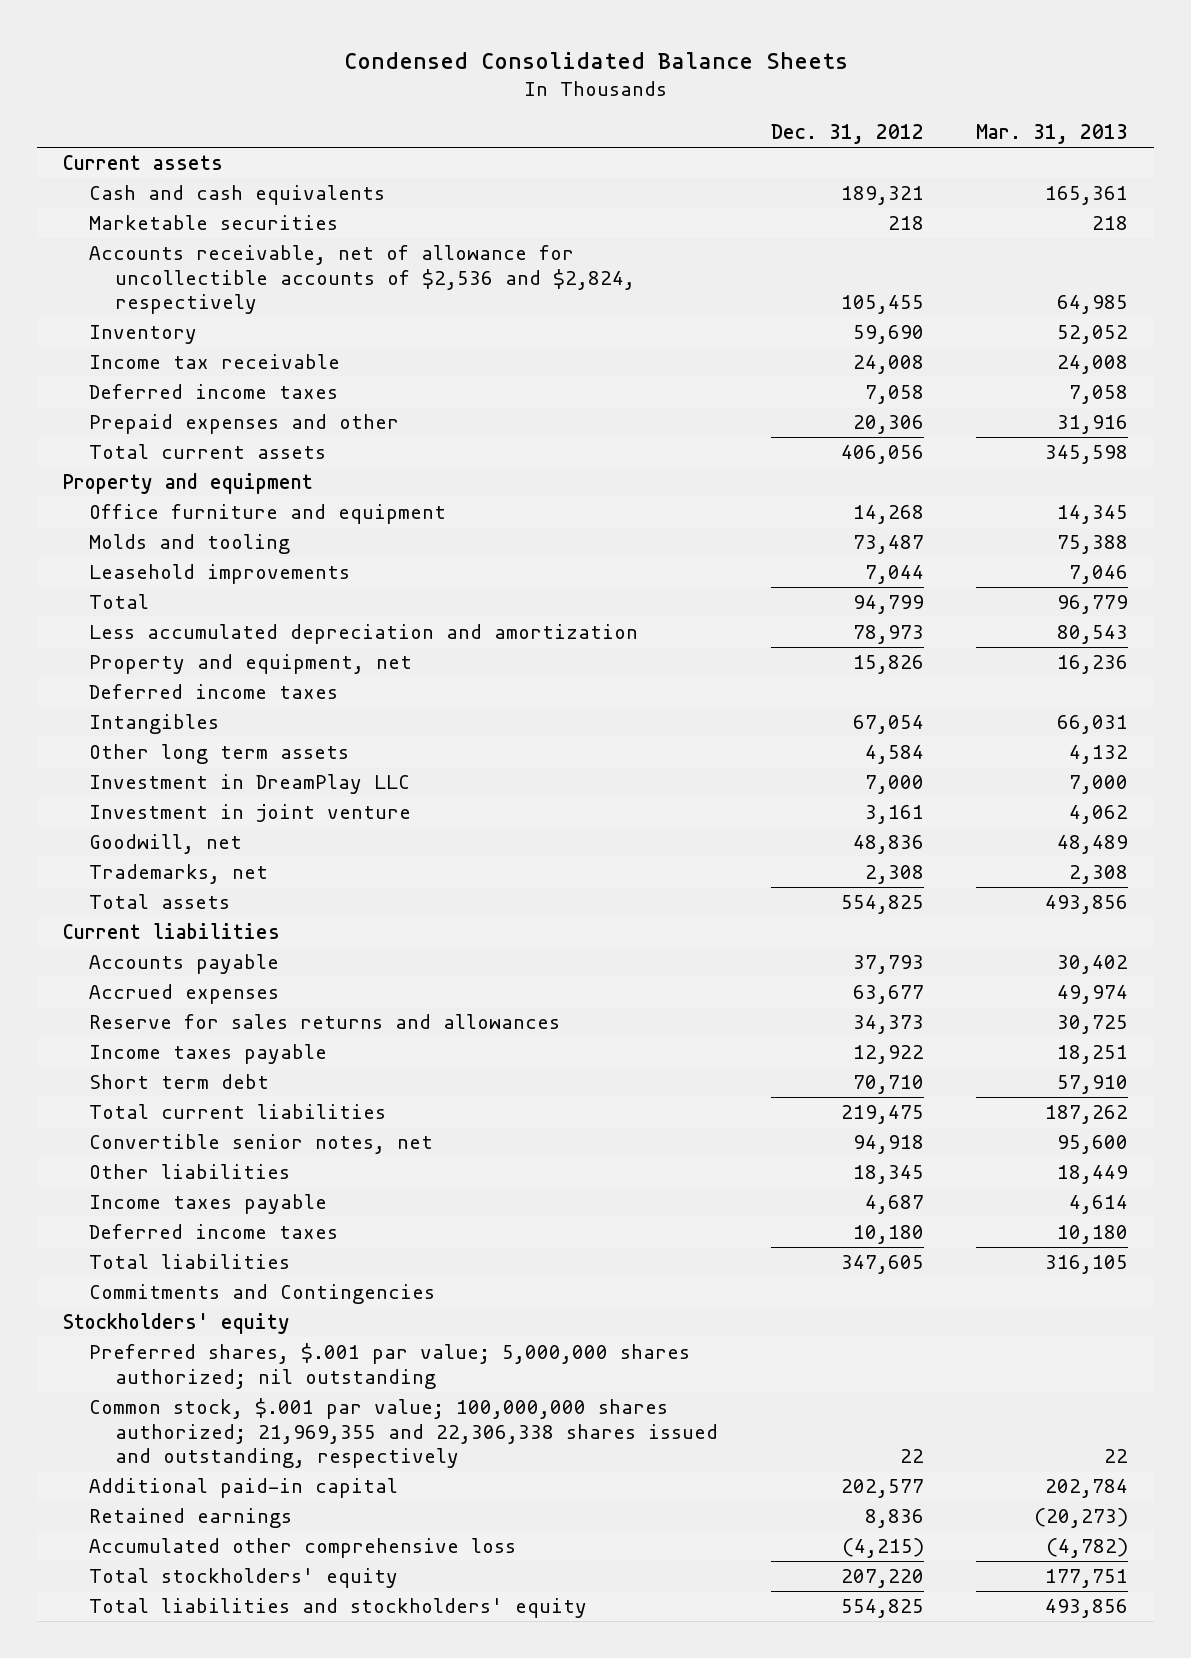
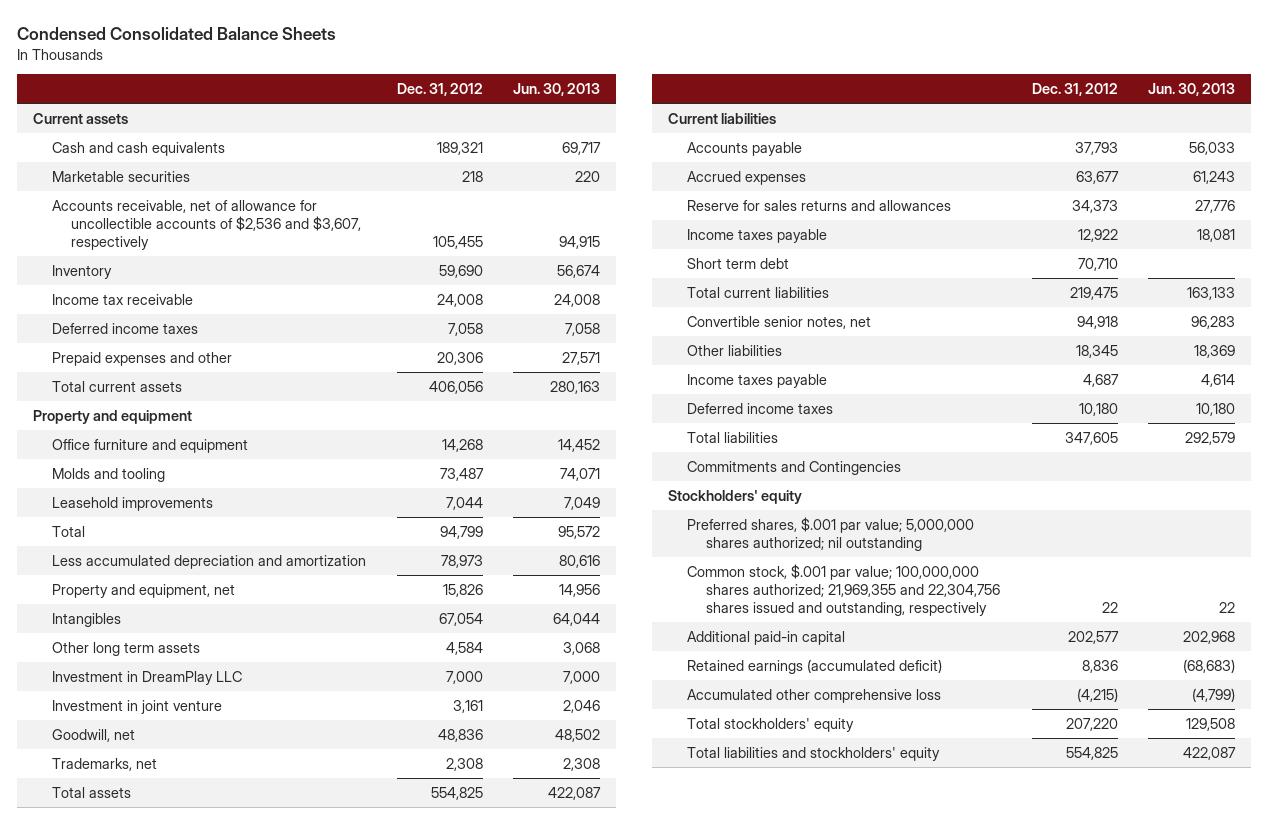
- | Dec. 31, 2012 | Mar. 31, 2013
+ | Dec. 31, 2012 | Jun. 30, 2013
- Accounts receivable, net of allowance for uncollectible accounts of $2,536 and $2,824, respectively | 105,455 | 64,985
+ Accounts receivable, net of allowance for uncollectible accounts of $2,536 and $3,607, respectively | 105,455 | 94,915
- Deferred income taxes
- Common stock, $.001 par value; 100,000,000 shares authorized; 21,969,355 and 22,306,338 shares issued and outstanding, respectively | 22 | 22
+ Common stock, $.001 par value; 100,000,000 shares authorized; 21,969,355 and 22,304,756 shares issued and outstanding, respectively | 22 | 22
- Retained earnings | 8,836 | (20,273)
+ Retained earnings (accumulated deficit) | 8,836 | (68,683)

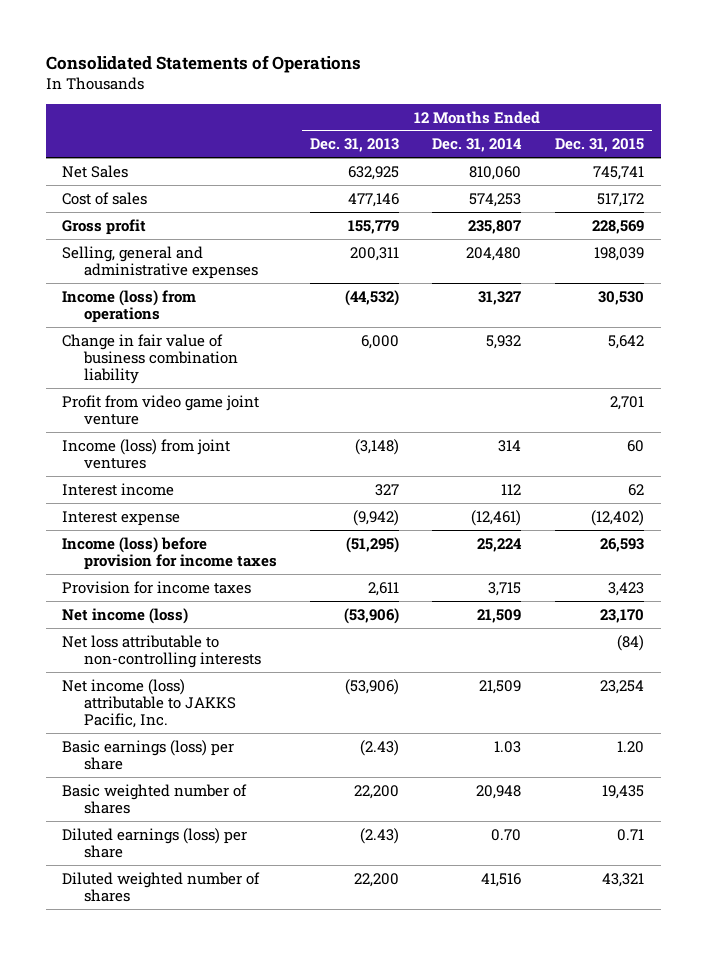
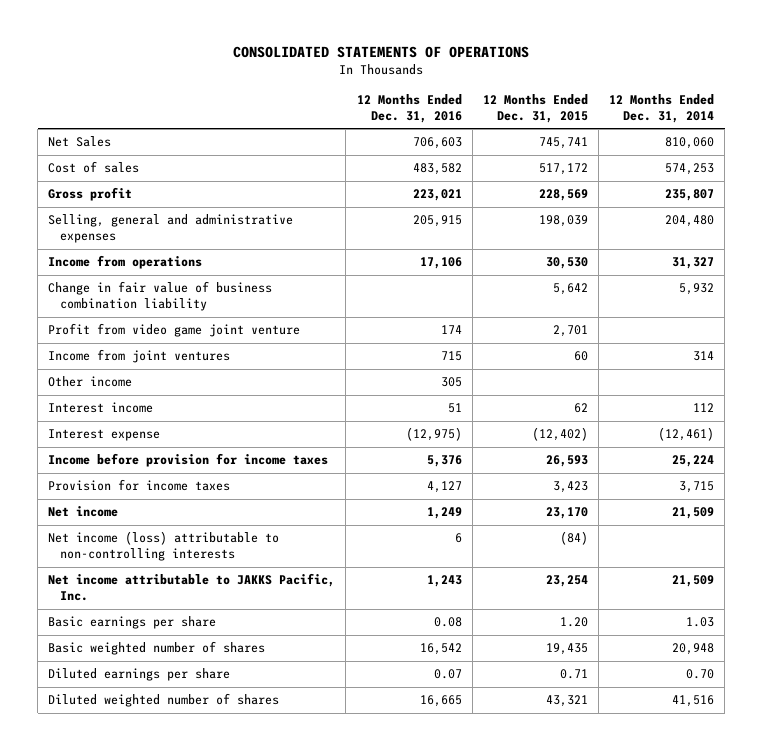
- Consolidated Statements of Operations
+ CONSOLIDATED STATEMENTS OF OPERATIONS
- | 12 Months Ended Dec. 31, 2013 | 12 Months Ended Dec. 31, 2014 | 12 Months Ended Dec. 31, 2015
+ | 12 Months Ended Dec. 31, 2016 | 12 Months Ended Dec. 31, 2015 | 12 Months Ended Dec. 31, 2014
- Income (loss) from operations | (44,532) | 31,327 | 30,530
+ Income from operations | 17,106 | 30,530 | 31,327
- Income (loss) from joint ventures | (3,148) | 314 | 60
+ Income from joint ventures | 715 | 60 | 314
+ Other income | 305 | |
- Income (loss) before provision for income taxes | (51,295) | 25,224 | 26,593
+ Income before provision for income taxes | 5,376 | 26,593 | 25,224
- Net income (loss) | (53,906) | 21,509 | 23,170
- Net loss attributable to non-controlling interests | | | (84)
- Net income (loss) attributable to JAKKS Pacific, Inc. | (53,906) | 21,509 | 23,254
- Basic earnings (loss) per share | (2.43) | 1.03 | 1.20
+ Net income | 1,249 | 23,170 | 21,509
+ Net income (loss) attributable to non-controlling interests | 6 | (84) |
+ Net income attributable to JAKKS Pacific, Inc. | 1,243 | 23,254 | 21,509
+ Basic earnings per share | 0.08 | 1.20 | 1.03
- Diluted earnings (loss) per share | (2.43) | 0.70 | 0.71
+ Diluted earnings per share | 0.07 | 0.71 | 0.70

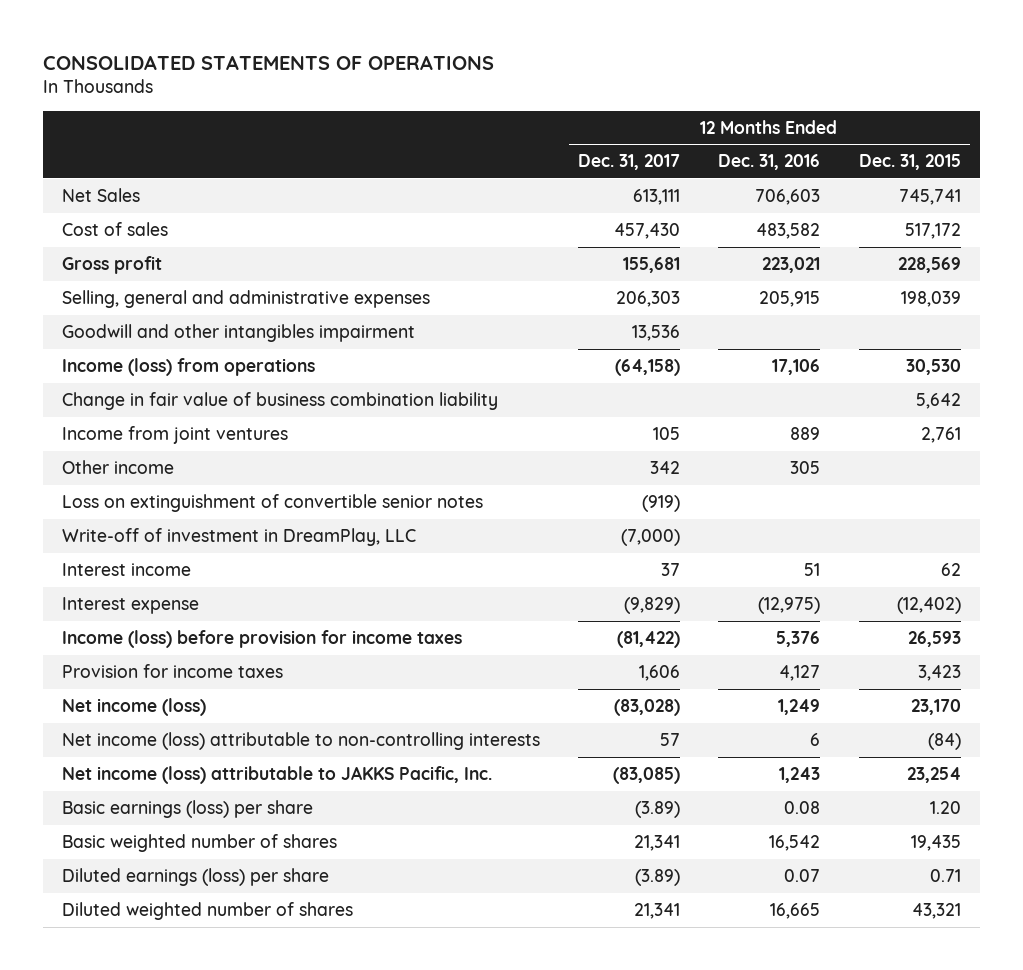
- | 12 Months Ended Dec. 31, 2016 | 12 Months Ended Dec. 31, 2015 | 12 Months Ended Dec. 31, 2014
+ | 12 Months Ended Dec. 31, 2017 | 12 Months Ended Dec. 31, 2016 | 12 Months Ended Dec. 31, 2015
- Income from operations | 17,106 | 30,530 | 31,327
+ Goodwill and other intangibles impairment | 13,536 | |
+ Income (loss) from operations | (64,158) | 17,106 | 30,530
- Profit from video game joint venture | 174 | 2,701 |
- Income from joint ventures | 715 | 60 | 314
+ Income from joint ventures | 105 | 889 | 2,761
+ Loss on extinguishment of convertible senior notes | (919) | |
+ Write-off of investment in DreamPlay, LLC | (7,000) | |
- Income before provision for income taxes | 5,376 | 26,593 | 25,224
+ Income (loss) before provision for income taxes | (81,422) | 5,376 | 26,593
- Net income | 1,249 | 23,170 | 21,509
+ Net income (loss) | (83,028) | 1,249 | 23,170
- Net income attributable to JAKKS Pacific, Inc. | 1,243 | 23,254 | 21,509
- Basic earnings per share | 0.08 | 1.20 | 1.03
+ Net income (loss) attributable to JAKKS Pacific, Inc. | (83,085) | 1,243 | 23,254
+ Basic earnings (loss) per share | (3.89) | 0.08 | 1.20
- Diluted earnings per share | 0.07 | 0.71 | 0.70
+ Diluted earnings (loss) per share | (3.89) | 0.07 | 0.71

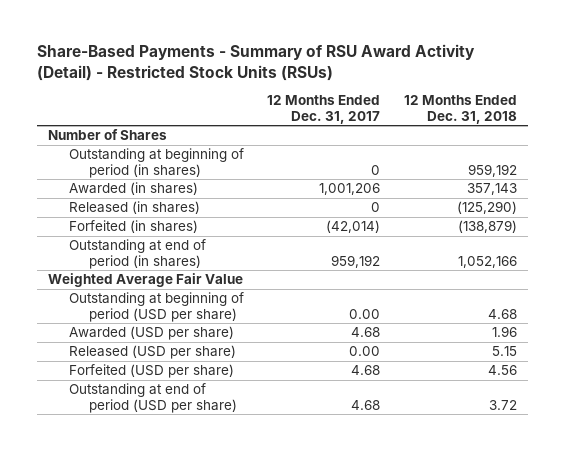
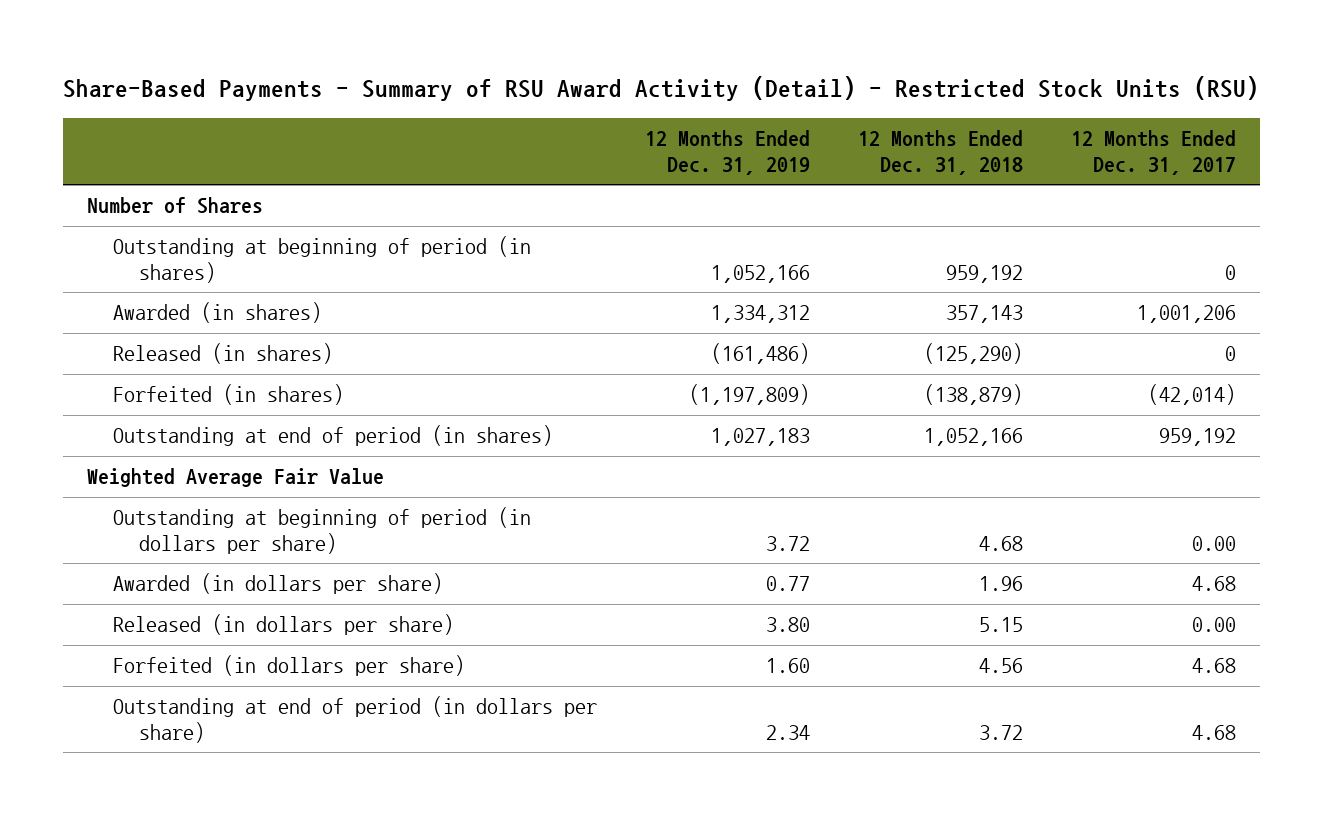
- Share-Based Payments - Summary of RSU Award Activity (Detail) - Restricted Stock Units (RSUs)
+ Share-Based Payments - Summary of RSU Award Activity (Detail) - Restricted Stock Units (RSU)
- | 12 Months Ended Dec. 31, 2017 | 12 Months Ended Dec. 31, 2018
+ | 12 Months Ended Dec. 31, 2019 | 12 Months Ended Dec. 31, 2018 | 12 Months Ended Dec. 31, 2017
- Outstanding at beginning of period (USD per share) | 0.00 | 4.68
- Awarded (USD per share) | 4.68 | 1.96
- Released (USD per share) | 0.00 | 5.15
- Forfeited (USD per share) | 4.68 | 4.56
- Outstanding at end of period (USD per share) | 4.68 | 3.72
+ Outstanding at beginning of period (in dollars per share) | 3.72 | 4.68 | 0.00
+ Awarded (in dollars per share) | 0.77 | 1.96 | 4.68
+ Released (in dollars per share) | 3.80 | 5.15 | 0.00
+ Forfeited (in dollars per share) | 1.60 | 4.56 | 4.68
+ Outstanding at end of period (in dollars per share) | 2.34 | 3.72 | 4.68

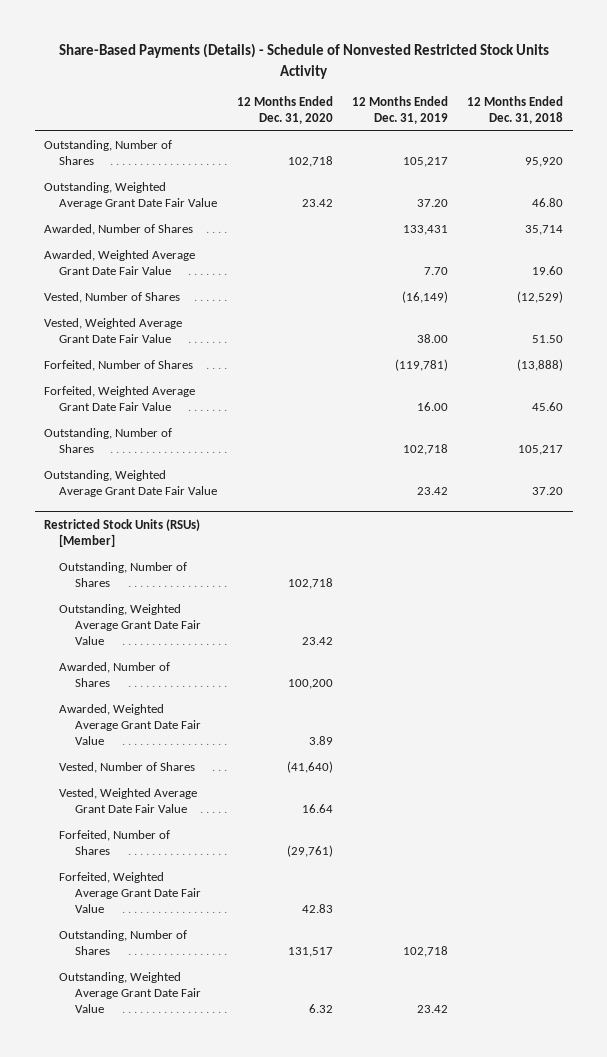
- Share-Based Payments - Summary of RSU Award Activity (Detail) - Restricted Stock Units (RSU)
+ Share-Based Payments (Details) - Schedule of Nonvested Restricted Stock Units Activity
- | 12 Months Ended Dec. 31, 2019 | 12 Months Ended Dec. 31, 2018 | 12 Months Ended Dec. 31, 2017
+ | 12 Months Ended Dec. 31, 2020 | 12 Months Ended Dec. 31, 2019 | 12 Months Ended Dec. 31, 2018
- Number of Shares
- Outstanding at beginning of period (in shares) | 1,052,166 | 959,192 | 0
- Awarded (in shares) | 1,334,312 | 357,143 | 1,001,206
- Released (in shares) | (161,486) | (125,290) | 0
- Forfeited (in shares) | (1,197,809) | (138,879) | (42,014)
- Outstanding at end of period (in shares) | 1,027,183 | 1,052,166 | 959,192
- Weighted Average Fair Value
- Outstanding at beginning of period (in dollars per share) | 3.72 | 4.68 | 0.00
- Awarded (in dollars per share) | 0.77 | 1.96 | 4.68
- Released (in dollars per share) | 3.80 | 5.15 | 0.00
- Forfeited (in dollars per share) | 1.60 | 4.56 | 4.68
- Outstanding at end of period (in dollars per share) | 2.34 | 3.72 | 4.68
+ Outstanding, Number of Shares | 102,718 | 105,217 | 95,920
+ Outstanding, Weighted Average Grant Date Fair Value | 23.42 | 37.20 | 46.80
+ Awarded, Number of Shares | | 133,431 | 35,714
+ Awarded, Weighted Average Grant Date Fair Value | | 7.70 | 19.60
+ Vested, Number of Shares | | (16,149) | (12,529)
+ Vested, Weighted Average Grant Date Fair Value | | 38.00 | 51.50
+ Forfeited, Number of Shares | | (119,781) | (13,888)
+ Forfeited, Weighted Average Grant Date Fair Value | | 16.00 | 45.60
+ Outstanding, Number of Shares | | 102,718 | 105,217
+ Outstanding, Weighted Average Grant Date Fair Value | | 23.42 | 37.20
+ Restricted Stock Units (RSUs) [Member]
+ Outstanding, Number of Shares | 102,718 | |
+ Outstanding, Weighted Average Grant Date Fair Value | 23.42 | |
+ Awarded, Number of Shares | 100,200 | |
+ Awarded, Weighted Average Grant Date Fair Value | 3.89 | |
+ Vested, Number of Shares | (41,640) | |
+ Vested, Weighted Average Grant Date Fair Value | 16.64 | |
+ Forfeited, Number of Shares | (29,761) | |
+ Forfeited, Weighted Average Grant Date Fair Value | 42.83 | |
+ Outstanding, Number of Shares | 131,517 | 102,718 |
+ Outstanding, Weighted Average Grant Date Fair Value | 6.32 | 23.42 |

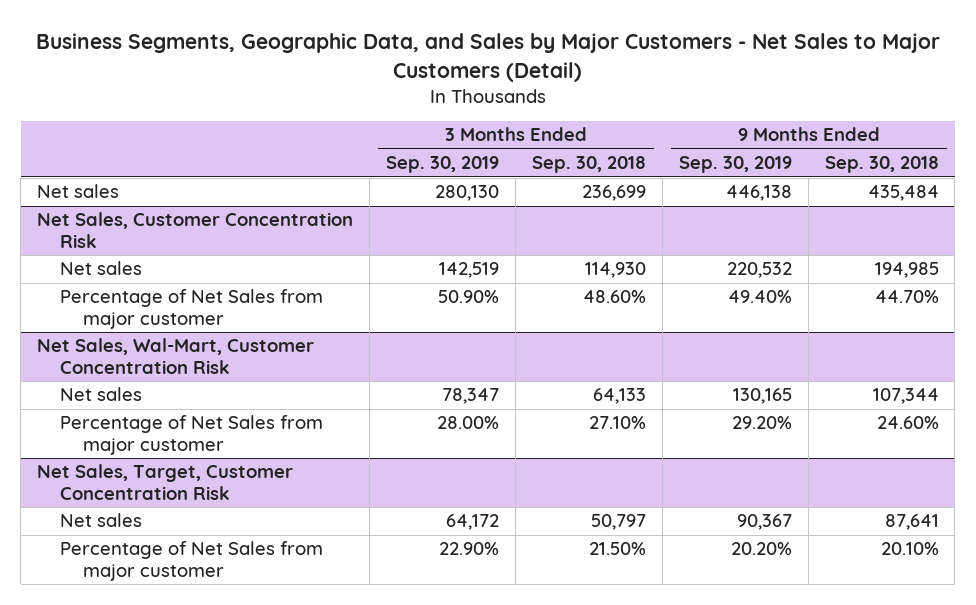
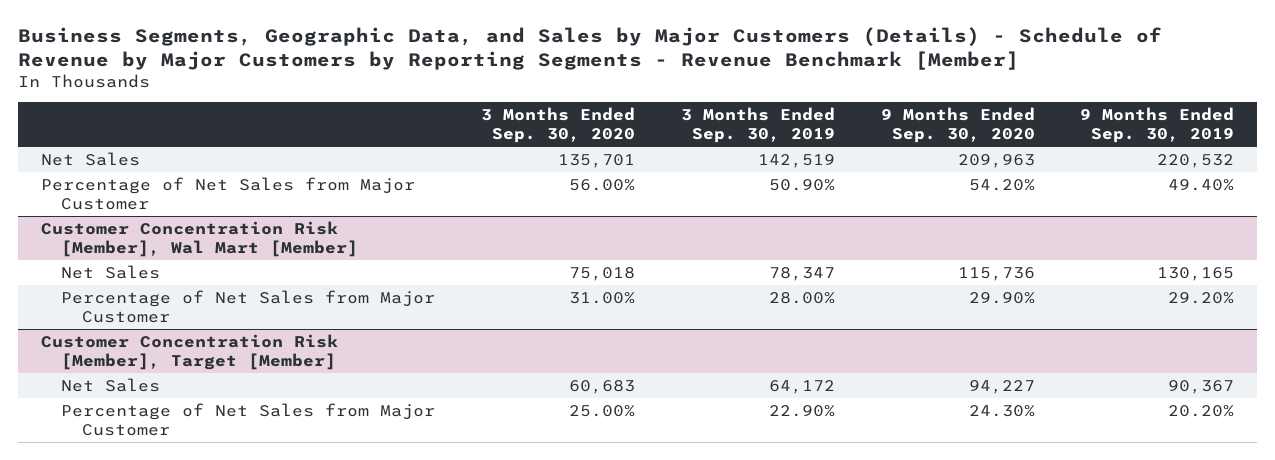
- Business Segments, Geographic Data, and Sales by Major Customers - Net Sales to Major Customers (Detail)
+ Business Segments, Geographic Data, and Sales by Major Customers (Details) - Schedule of Revenue by Major Customers by Reporting Segments - Revenue Benchmark [Member]
- | 3 Months Ended Sep. 30, 2019 | 3 Months Ended Sep. 30, 2018 | 9 Months Ended Sep. 30, 2019 | 9 Months Ended Sep. 30, 2018
+ | 3 Months Ended Sep. 30, 2020 | 3 Months Ended Sep. 30, 2019 | 9 Months Ended Sep. 30, 2020 | 9 Months Ended Sep. 30, 2019
- Net sales | 280,130 | 236,699 | 446,138 | 435,484
- Net Sales, Customer Concentration Risk
- Net sales | 142,519 | 114,930 | 220,532 | 194,985
- Percentage of Net Sales from major customer | 50.90% | 48.60% | 49.40% | 44.70%
- Net Sales, Wal-Mart, Customer Concentration Risk
- Net sales | 78,347 | 64,133 | 130,165 | 107,344
- Percentage of Net Sales from major customer | 28.00% | 27.10% | 29.20% | 24.60%
- Net Sales, Target, Customer Concentration Risk
- Net sales | 64,172 | 50,797 | 90,367 | 87,641
- Percentage of Net Sales from major customer | 22.90% | 21.50% | 20.20% | 20.10%
+ Net Sales | 135,701 | 142,519 | 209,963 | 220,532
+ Percentage of Net Sales from Major Customer | 56.00% | 50.90% | 54.20% | 49.40%
+ Customer Concentration Risk [Member], Wal Mart [Member]
+ Net Sales | 75,018 | 78,347 | 115,736 | 130,165
+ Percentage of Net Sales from Major Customer | 31.00% | 28.00% | 29.90% | 29.20%
+ Customer Concentration Risk [Member], Target [Member]
+ Net Sales | 60,683 | 64,172 | 94,227 | 90,367
+ Percentage of Net Sales from Major Customer | 25.00% | 22.90% | 24.30% | 20.20%

